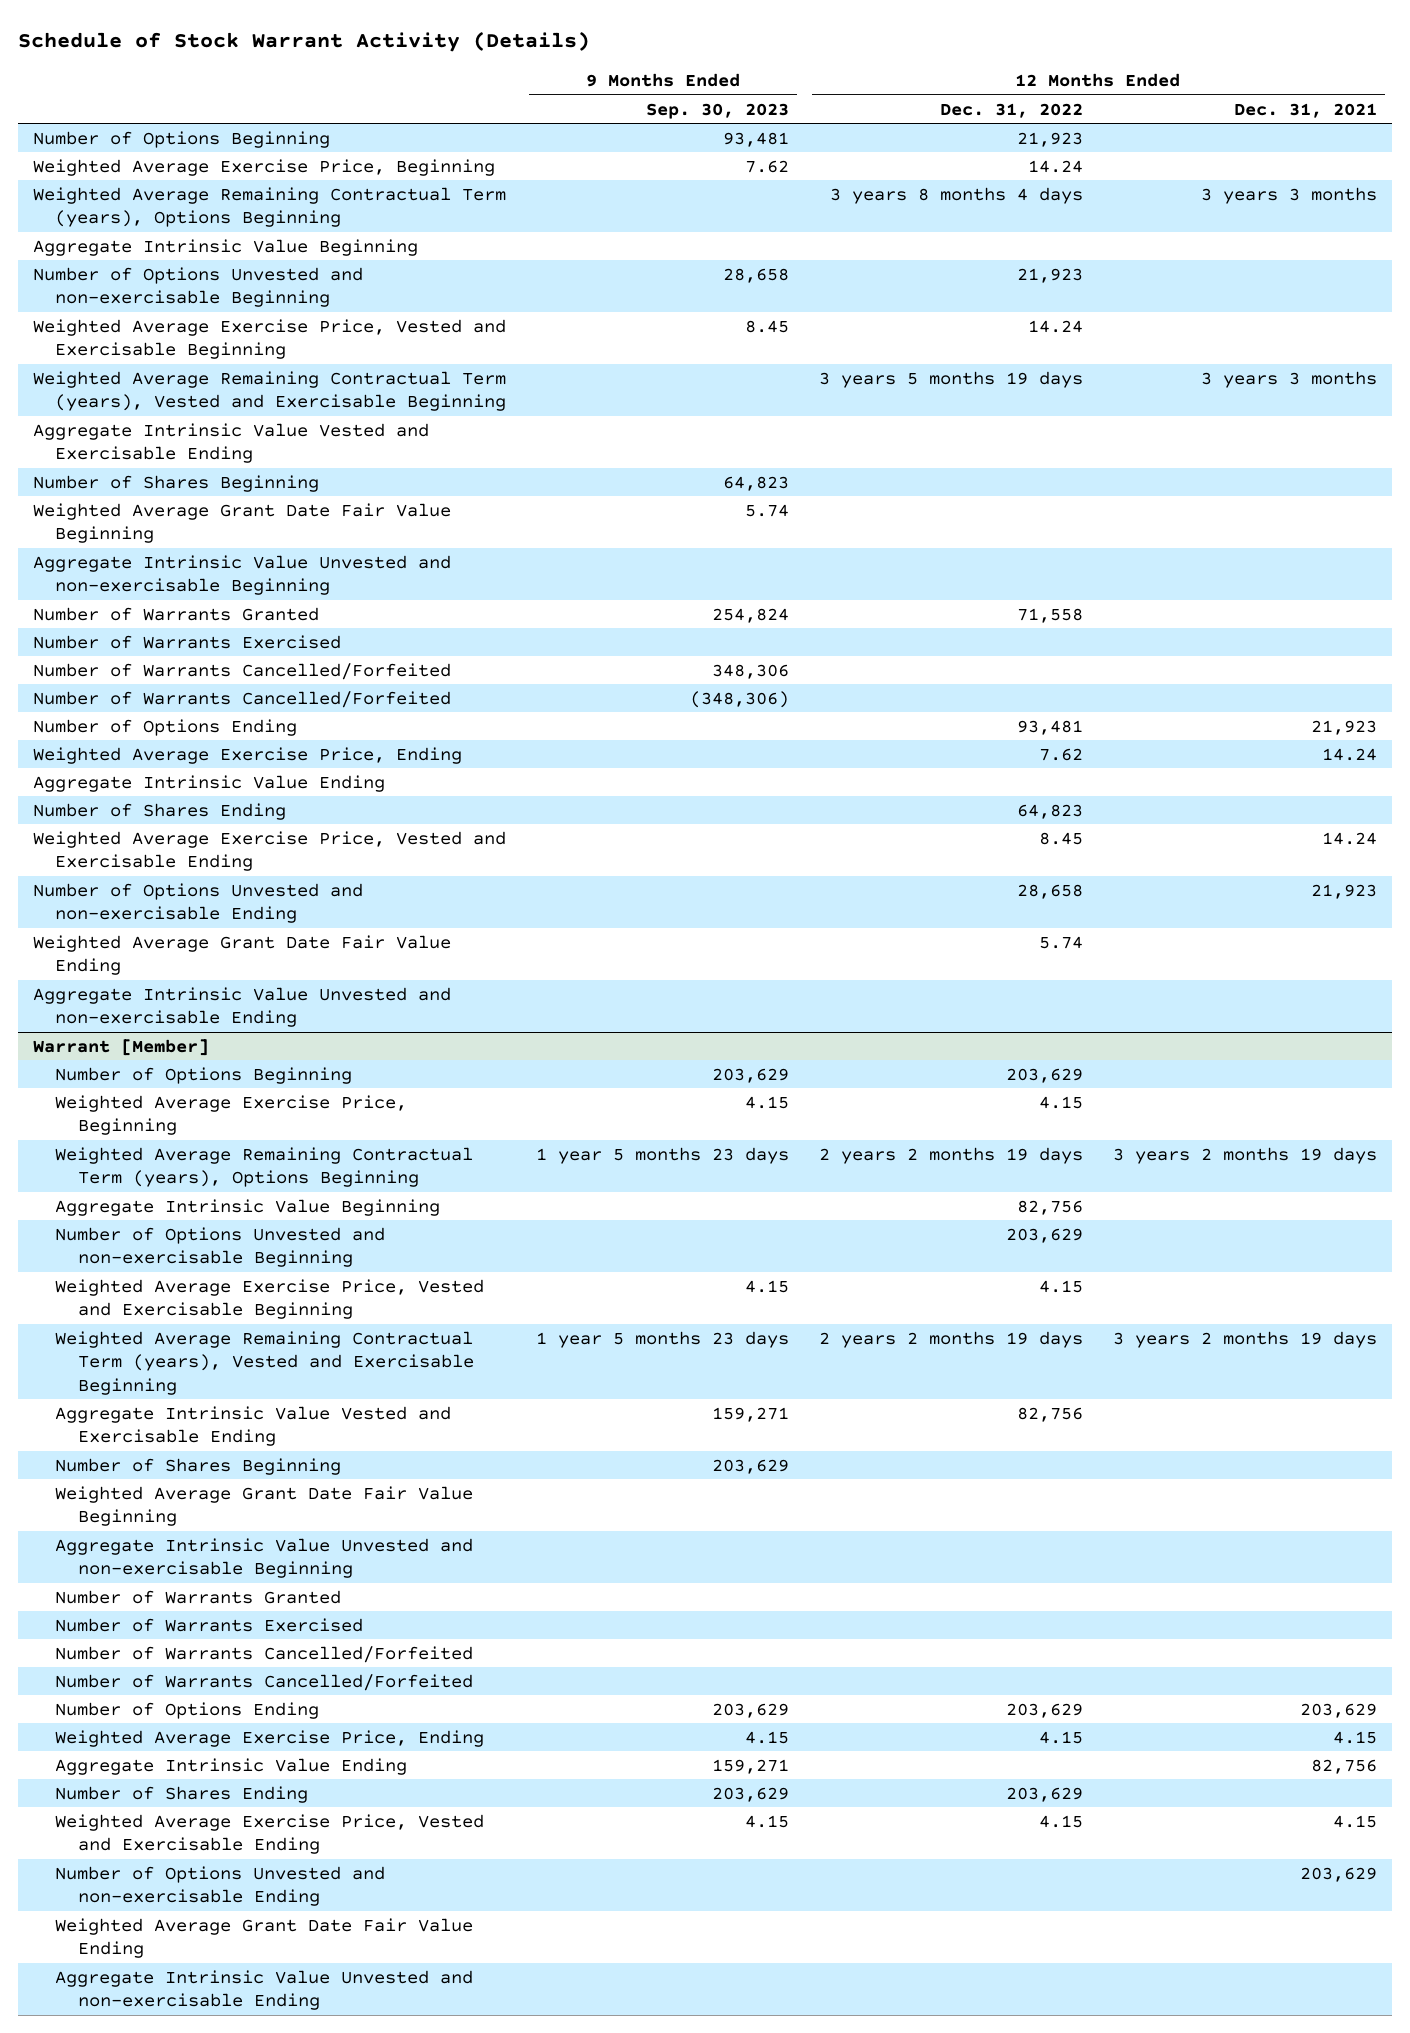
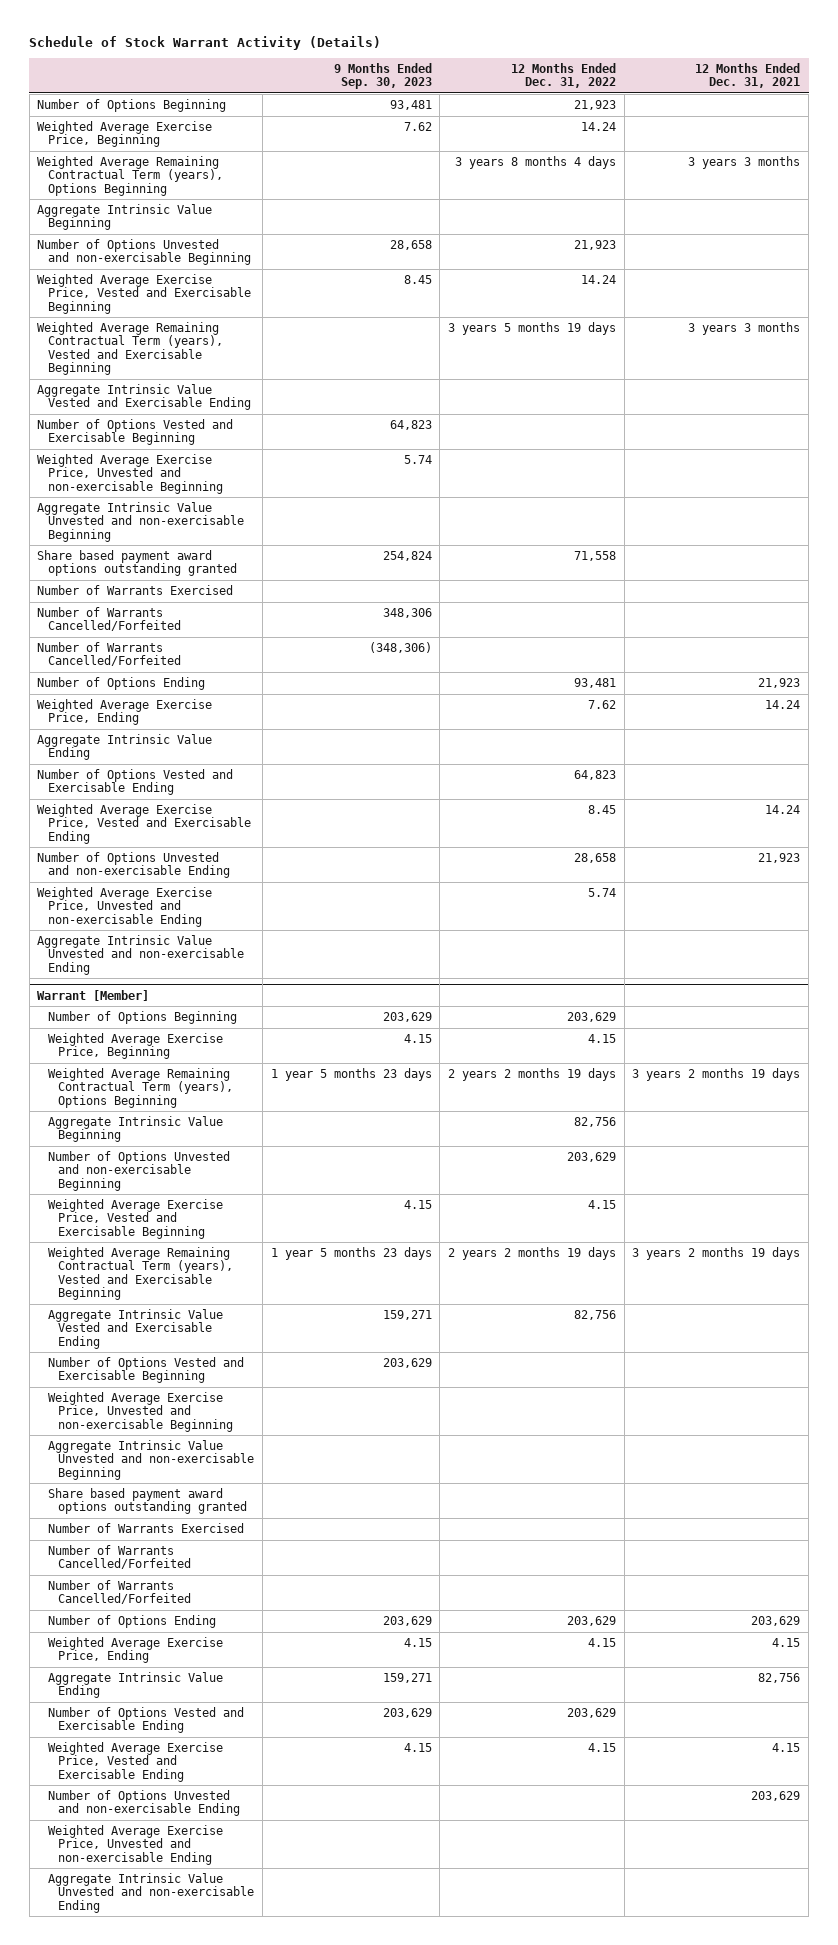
- Number of Shares Beginning | 64,823 | |
- Weighted Average Grant Date Fair Value Beginning | 5.74 | |
+ Number of Options Vested and Exercisable Beginning | 64,823 | |
+ Weighted Average Exercise Price, Unvested and non-exercisable Beginning | 5.74 | |
- Number of Warrants Granted | 254,824 | 71,558 |
+ Share based payment award options outstanding granted | 254,824 | 71,558 |
- Number of Shares Ending | | 64,823 |
+ Number of Options Vested and Exercisable Ending | | 64,823 |
- Weighted Average Grant Date Fair Value Ending | | 5.74 |
+ Weighted Average Exercise Price, Unvested and non-exercisable Ending | | 5.74 |
@ Warrant [Member]
- Number of Shares Beginning | 203,629 | |
- Weighted Average Grant Date Fair Value Beginning
+ Number of Options Vested and Exercisable Beginning | 203,629 | |
+ Weighted Average Exercise Price, Unvested and non-exercisable Beginning
- Number of Warrants Granted
+ Share based payment award options outstanding granted
- Number of Shares Ending | 203,629 | 203,629 |
+ Number of Options Vested and Exercisable Ending | 203,629 | 203,629 |
- Weighted Average Grant Date Fair Value Ending
+ Weighted Average Exercise Price, Unvested and non-exercisable Ending

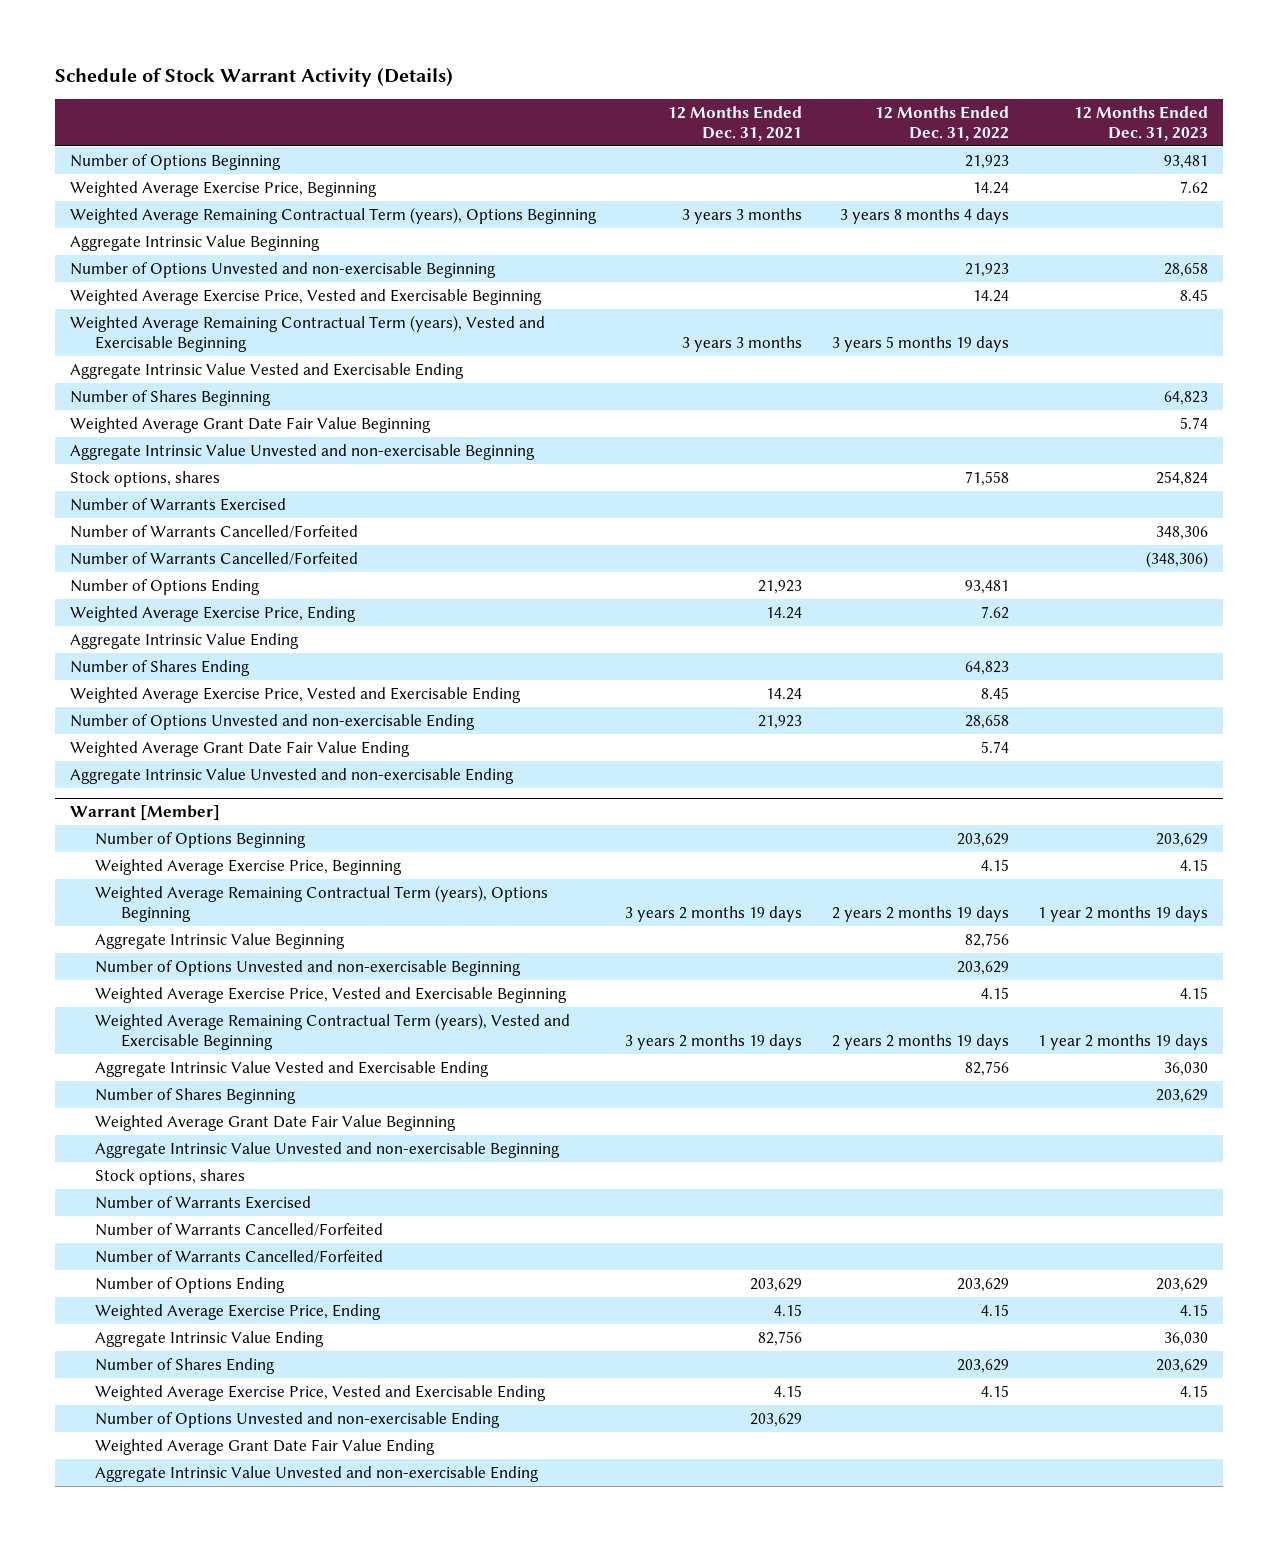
- | 9 Months Ended Sep. 30, 2023 | 12 Months Ended Dec. 31, 2022 | 12 Months Ended Dec. 31, 2021
+ | 12 Months Ended Dec. 31, 2021 | 12 Months Ended Dec. 31, 2022 | 12 Months Ended Dec. 31, 2023
- Number of Options Vested and Exercisable Beginning | 64,823 | |
- Weighted Average Exercise Price, Unvested and non-exercisable Beginning | 5.74 | |
+ Number of Shares Beginning | | | 64,823
+ Weighted Average Grant Date Fair Value Beginning | | | 5.74
- Share based payment award options outstanding granted | 254,824 | 71,558 |
+ Stock options, shares | | 71,558 | 254,824
- Number of Options Vested and Exercisable Ending | | 64,823 |
+ Number of Shares Ending | | 64,823 |
- Weighted Average Exercise Price, Unvested and non-exercisable Ending | | 5.74 |
+ Weighted Average Grant Date Fair Value Ending | | 5.74 |
@ Warrant [Member]
- Number of Options Vested and Exercisable Beginning | 203,629 | |
- Weighted Average Exercise Price, Unvested and non-exercisable Beginning
+ Number of Shares Beginning | | | 203,629
+ Weighted Average Grant Date Fair Value Beginning
- Share based payment award options outstanding granted
+ Stock options, shares
- Number of Options Vested and Exercisable Ending | 203,629 | 203,629 |
+ Number of Shares Ending | | 203,629 | 203,629
- Weighted Average Exercise Price, Unvested and non-exercisable Ending
+ Weighted Average Grant Date Fair Value Ending

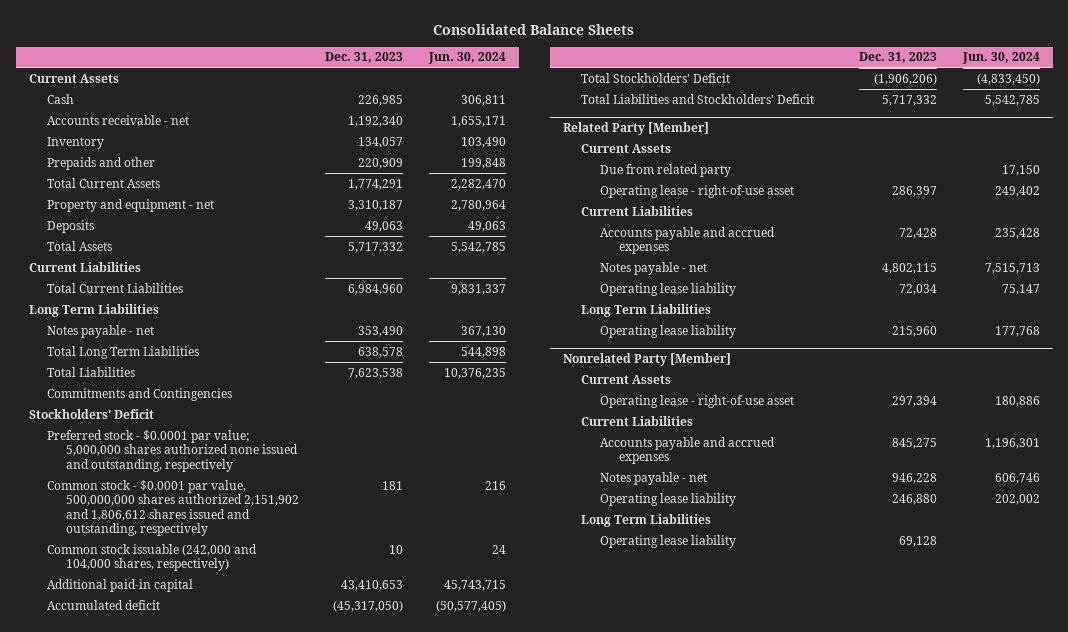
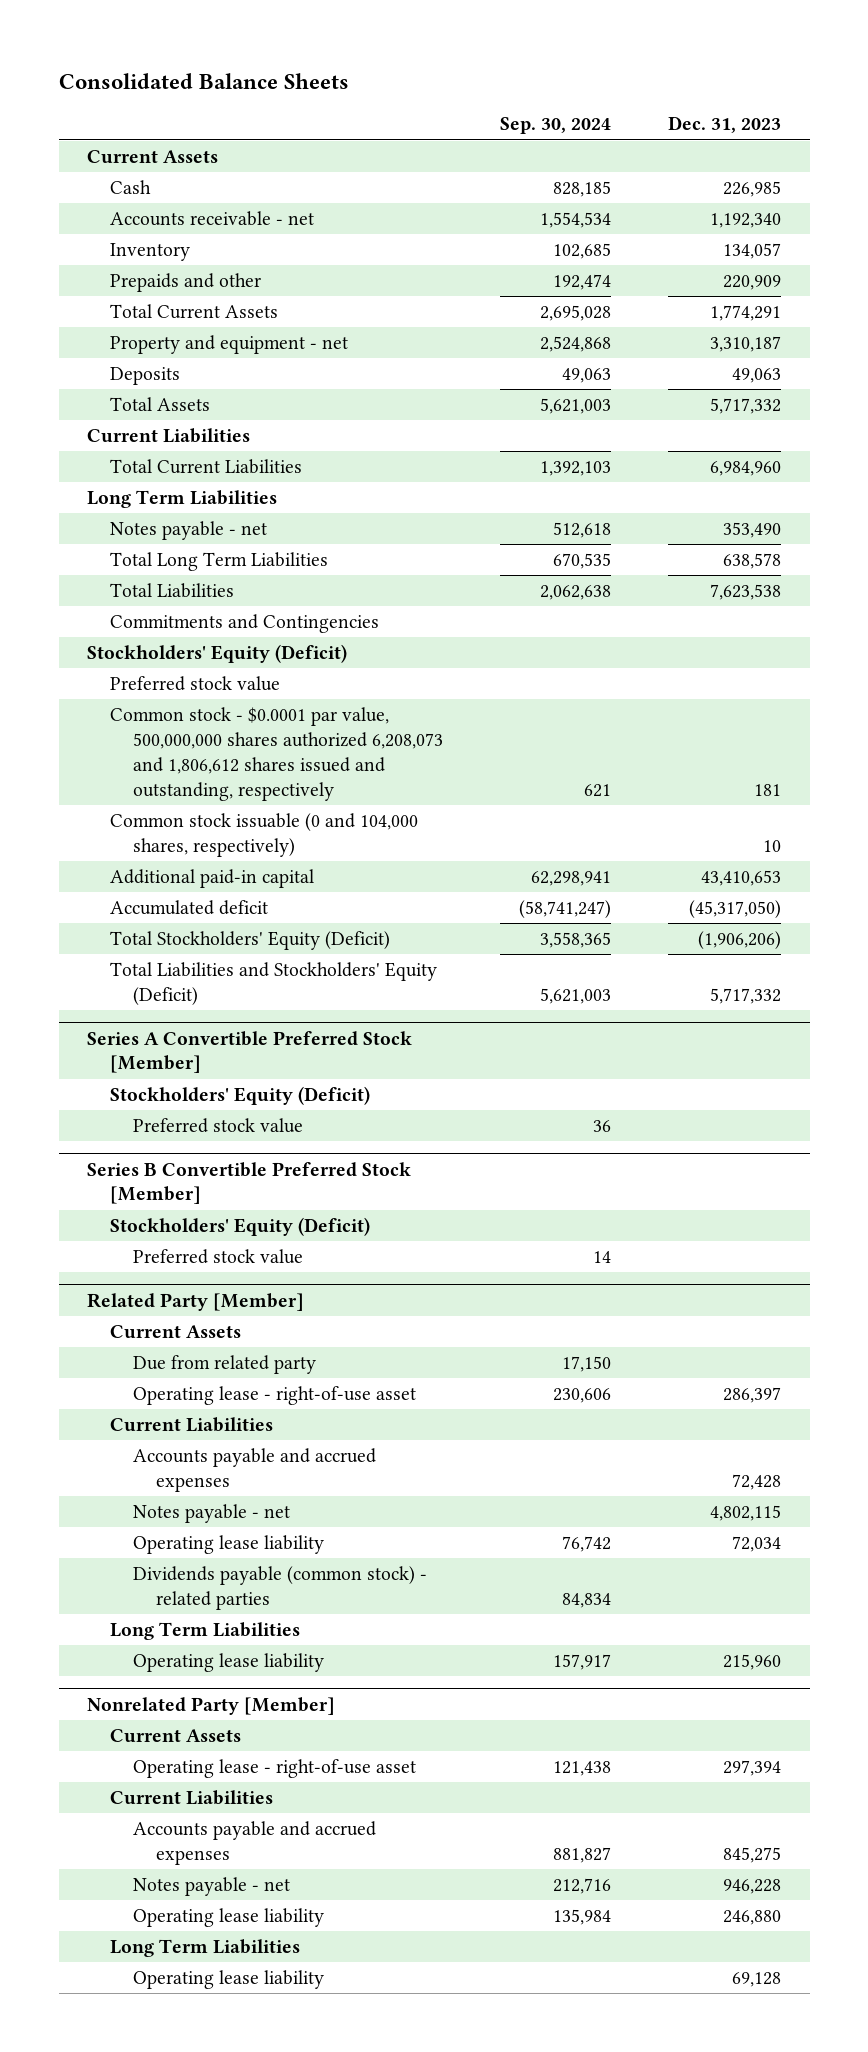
- | Dec. 31, 2023 | Jun. 30, 2024
+ | Sep. 30, 2024 | Dec. 31, 2023
- Stockholders' Deficit
- Preferred stock - $0.0001 par value; 5,000,000 shares authorized none issued and outstanding, respectively
- Common stock - $0.0001 par value, 500,000,000 shares authorized 2,151,902 and 1,806,612 shares issued and outstanding, respectively | 181 | 216
- Common stock issuable (242,000 and 104,000 shares, respectively) | 10 | 24
+ Stockholders' Equity (Deficit)
+ Preferred stock value
+ Common stock - $0.0001 par value, 500,000,000 shares authorized 6,208,073 and 1,806,612 shares issued and outstanding, respectively | 621 | 181
+ Common stock issuable (0 and 104,000 shares, respectively) | | 10
- Total Stockholders' Deficit | (1,906,206) | (4,833,450)
- Total Liabilities and Stockholders' Deficit | 5,717,332 | 5,542,785
+ Total Stockholders' Equity (Deficit) | 3,558,365 | (1,906,206)
+ Total Liabilities and Stockholders' Equity (Deficit) | 5,621,003 | 5,717,332
+ Series A Convertible Preferred Stock [Member]
+ Stockholders' Equity (Deficit)
+ Preferred stock value | 36 |
+ Series B Convertible Preferred Stock [Member]
+ Stockholders' Equity (Deficit)
+ Preferred stock value | 14 |
@ Related Party [Member]
+ Dividends payable (common stock) - related parties | 84,834 |

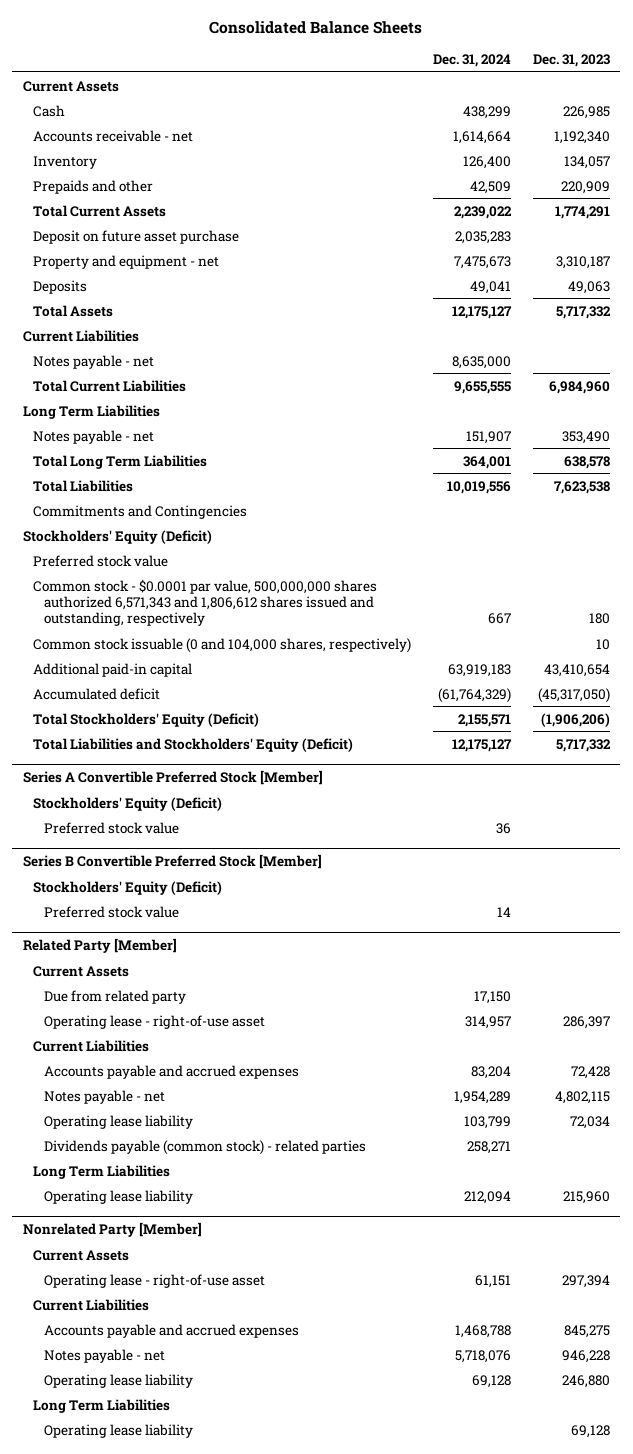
- | Sep. 30, 2024 | Dec. 31, 2023
+ | Dec. 31, 2024 | Dec. 31, 2023
+ Deposit on future asset purchase | 2,035,283 |
+ Notes payable - net | 8,635,000 |
- Common stock - $0.0001 par value, 500,000,000 shares authorized 6,208,073 and 1,806,612 shares issued and outstanding, respectively | 621 | 181
+ Common stock - $0.0001 par value, 500,000,000 shares authorized 6,571,343 and 1,806,612 shares issued and outstanding, respectively | 667 | 180
- Additional paid-in capital | 62,298,941 | 43,410,653
+ Additional paid-in capital | 63,919,183 | 43,410,654

